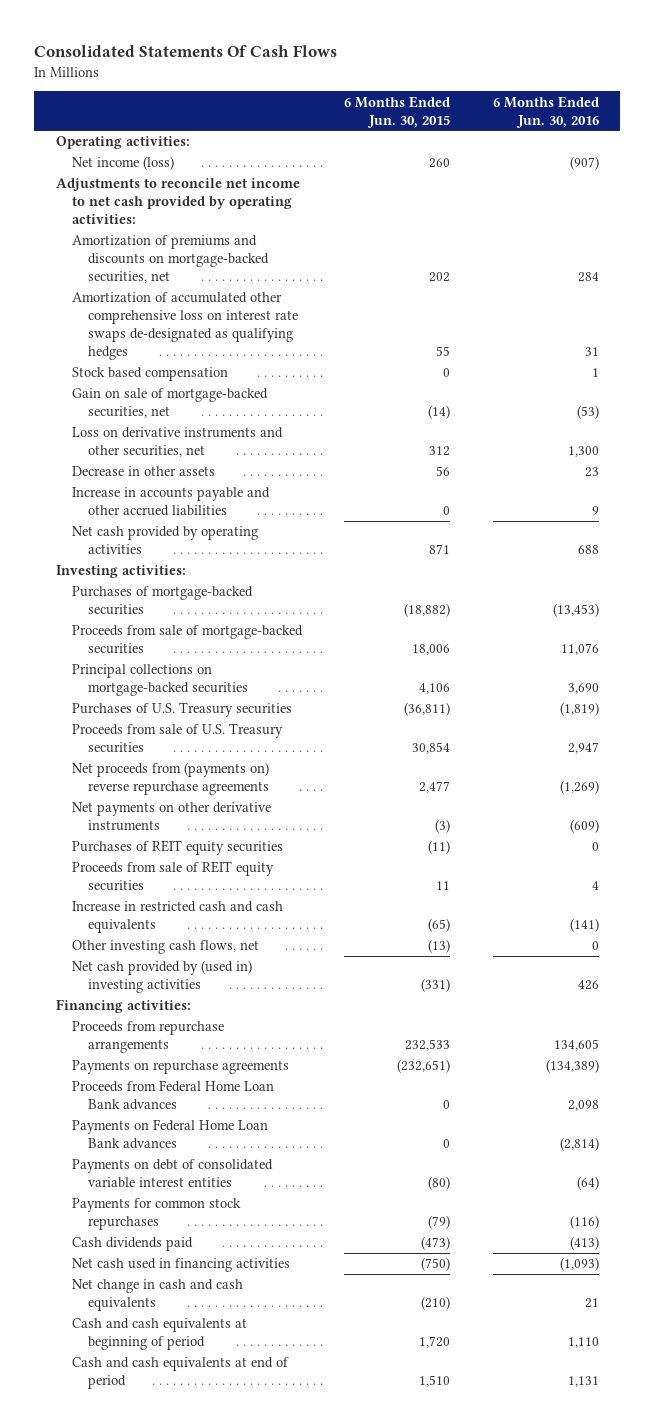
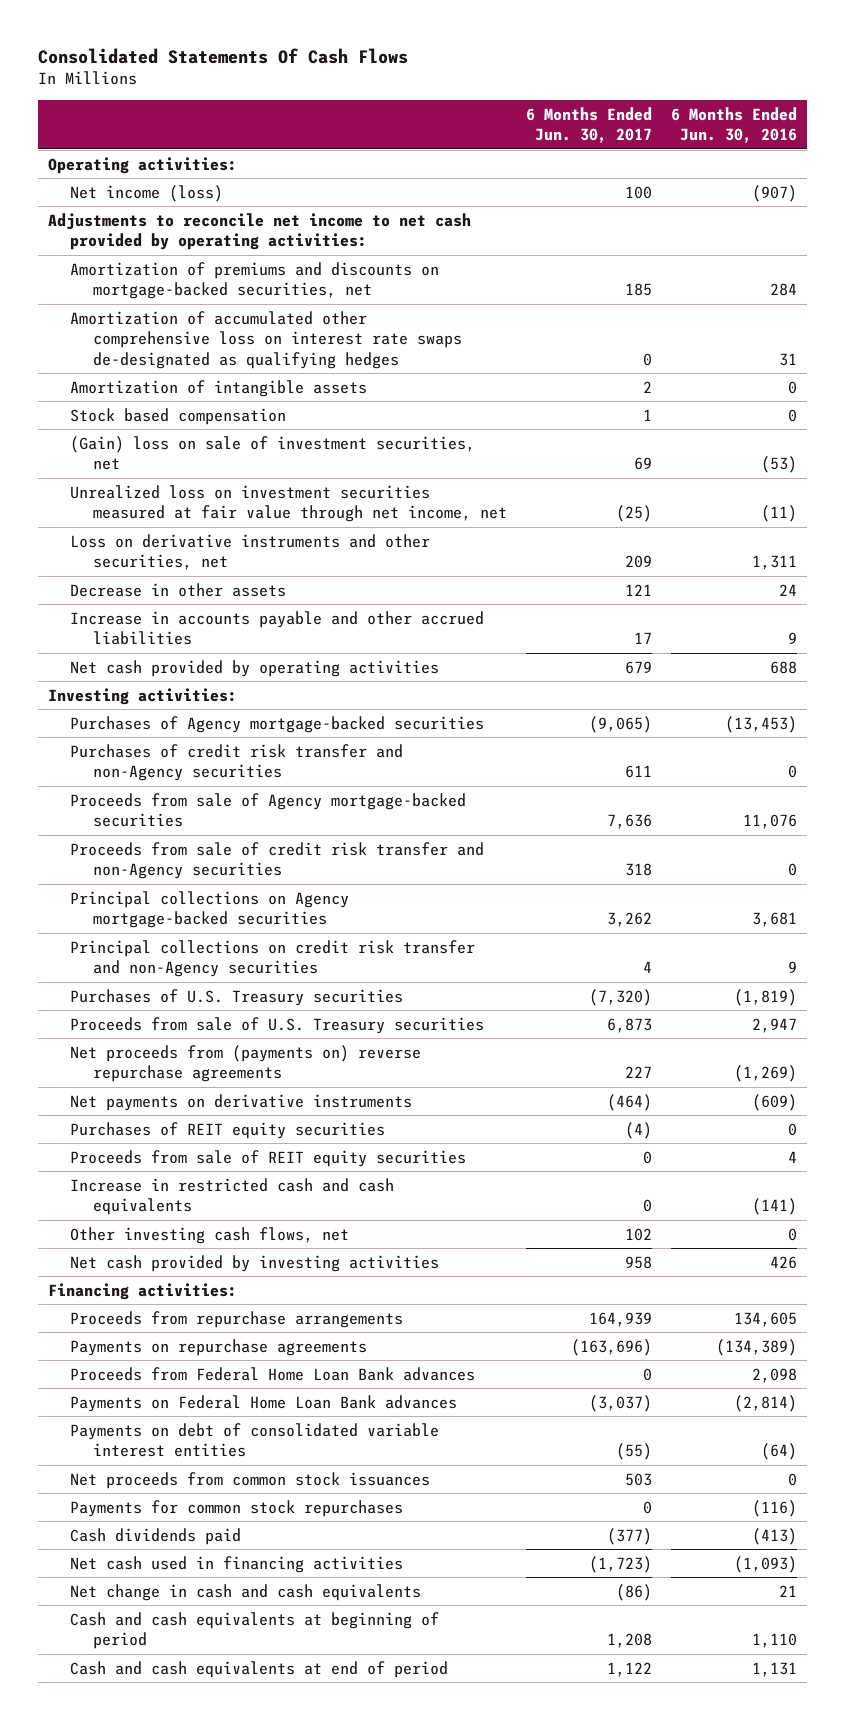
- | 6 Months Ended Jun. 30, 2015 | 6 Months Ended Jun. 30, 2016
+ | 6 Months Ended Jun. 30, 2017 | 6 Months Ended Jun. 30, 2016
- Stock based compensation | 0 | 1
- Gain on sale of mortgage-backed securities, net | (14) | (53)
- Loss on derivative instruments and other securities, net | 312 | 1,300
- Decrease in other assets | 56 | 23
+ Amortization of intangible assets | 2 | 0
+ Stock based compensation | 1 | 0
+ (Gain) loss on sale of investment securities, net | 69 | (53)
+ Unrealized loss on investment securities measured at fair value through net income, net | (25) | (11)
+ Loss on derivative instruments and other securities, net | 209 | 1,311
+ Decrease in other assets | 121 | 24
- Purchases of mortgage-backed securities | (18,882) | (13,453)
- Proceeds from sale of mortgage-backed securities | 18,006 | 11,076
- Principal collections on mortgage-backed securities | 4,106 | 3,690
+ Purchases of Agency mortgage-backed securities | (9,065) | (13,453)
+ Purchases of credit risk transfer and non-Agency securities | 611 | 0
+ Proceeds from sale of Agency mortgage-backed securities | 7,636 | 11,076
+ Proceeds from sale of credit risk transfer and non-Agency securities | 318 | 0
+ Principal collections on Agency mortgage-backed securities | 3,262 | 3,681
+ Principal collections on credit risk transfer and non-Agency securities | 4 | 9
- Net payments on other derivative instruments | (3) | (609)
+ Net payments on derivative instruments | (464) | (609)
- Net cash provided by (used in) investing activities | (331) | 426
+ Net cash provided by investing activities | 958 | 426
+ Net proceeds from common stock issuances | 503 | 0

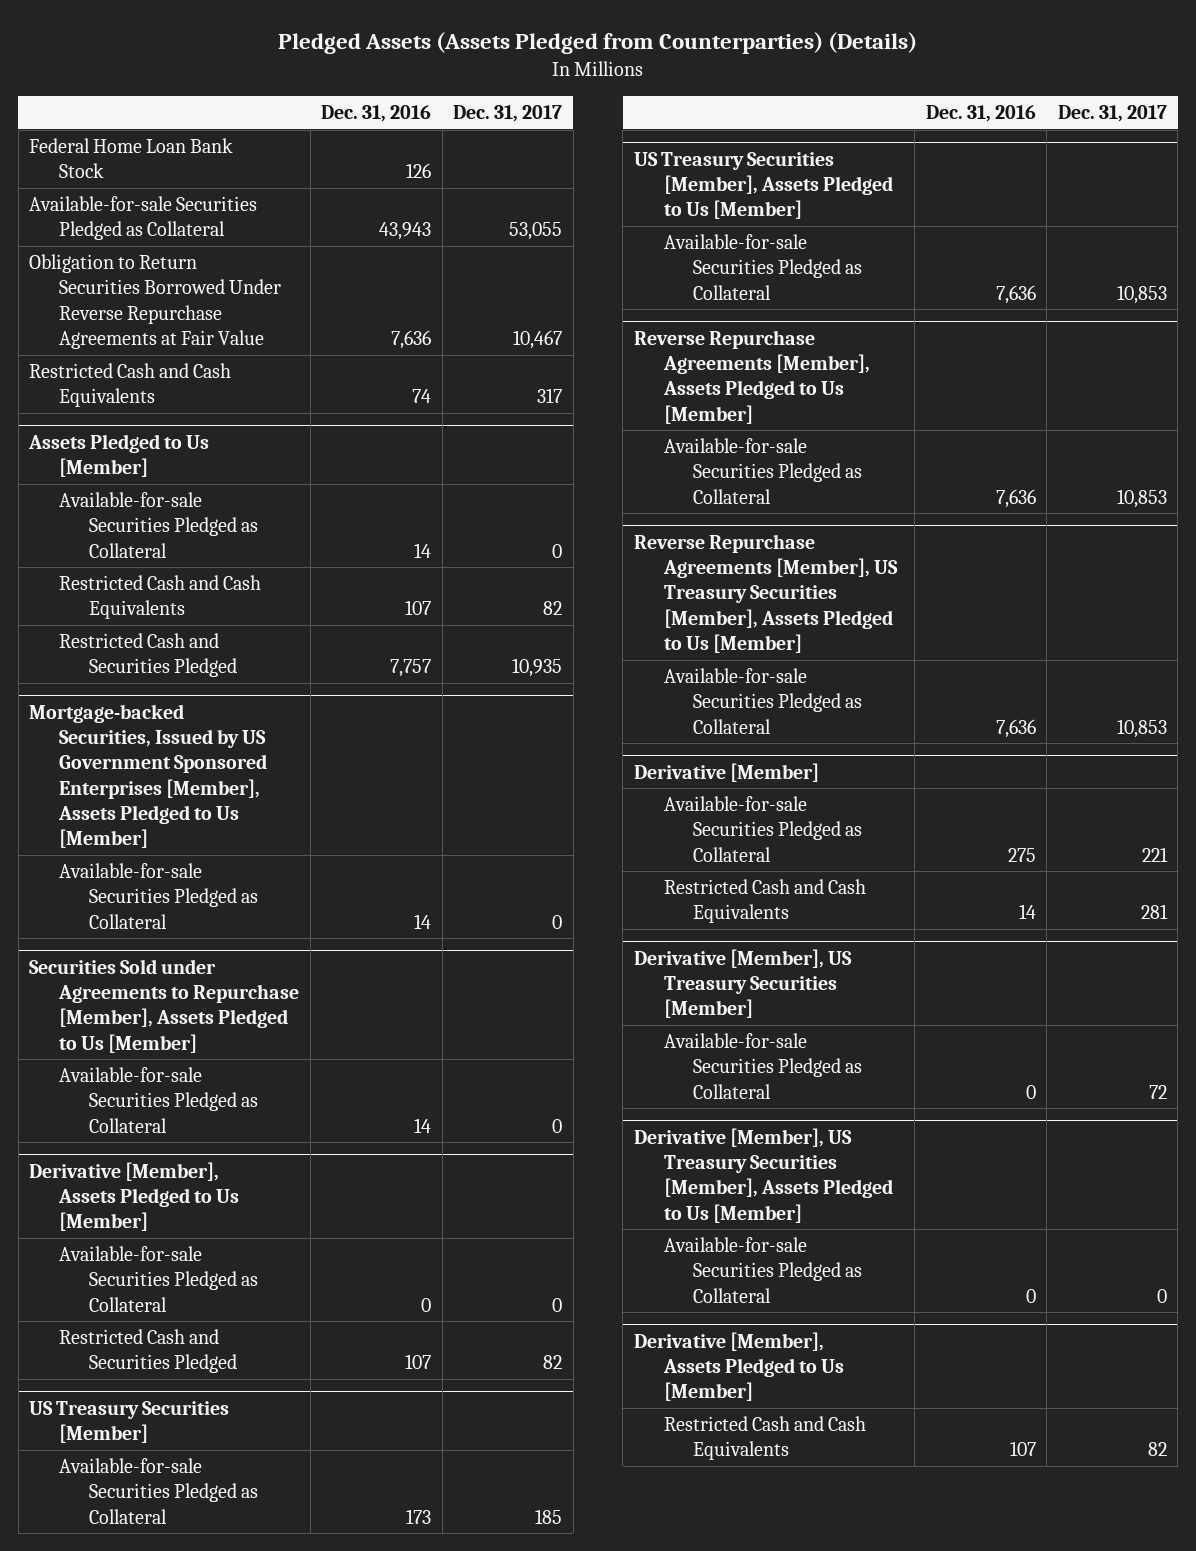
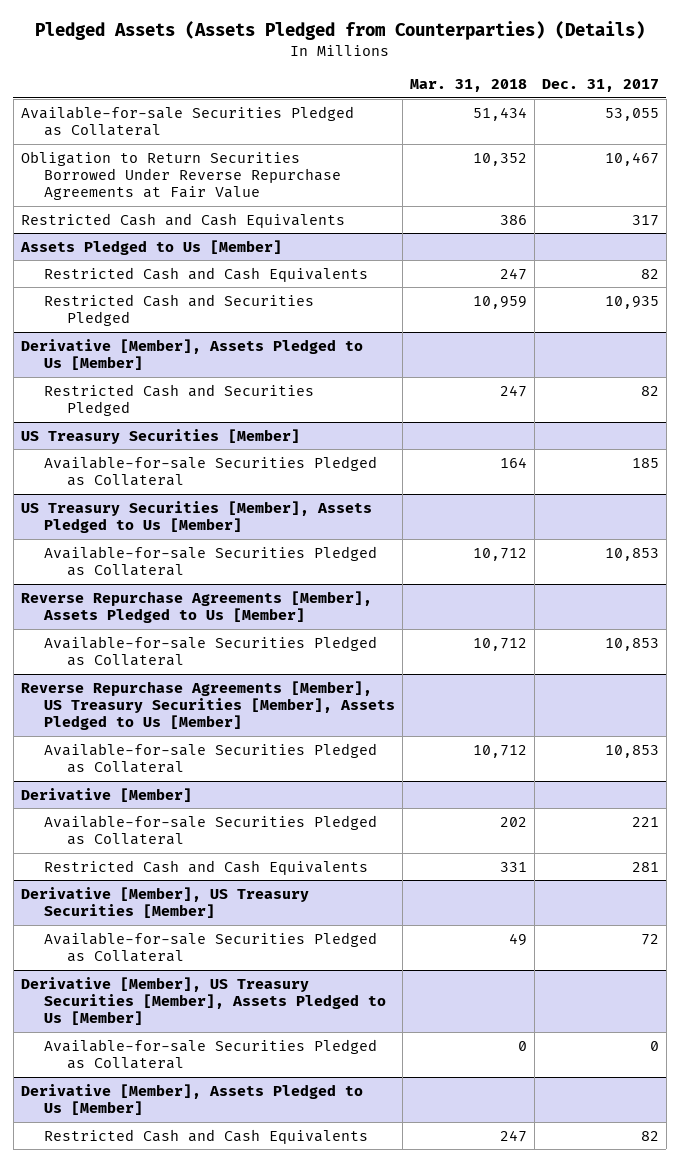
- | Dec. 31, 2016 | Dec. 31, 2017
+ | Mar. 31, 2018 | Dec. 31, 2017
- Federal Home Loan Bank Stock | 126 |
@ Assets Pledged to Us [Member]
- Available-for-sale Securities Pledged as Collateral | 14 | 0
- Mortgage-backed Securities, Issued by US Government Sponsored Enterprises [Member], Assets Pledged to Us [Member]
- Available-for-sale Securities Pledged as Collateral | 14 | 0
- Securities Sold under Agreements to Repurchase [Member], Assets Pledged to Us [Member]
- Available-for-sale Securities Pledged as Collateral | 14 | 0
@ Derivative [Member], Assets Pledged to Us [Member]
- Available-for-sale Securities Pledged as Collateral | 0 | 0

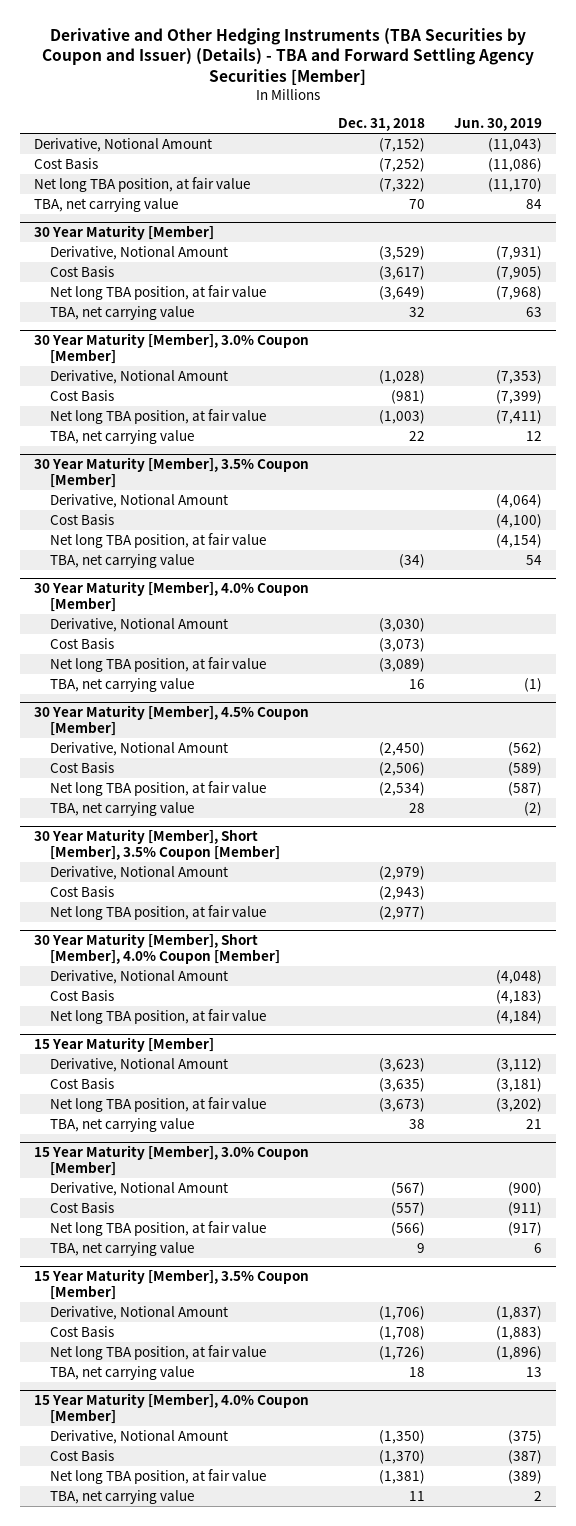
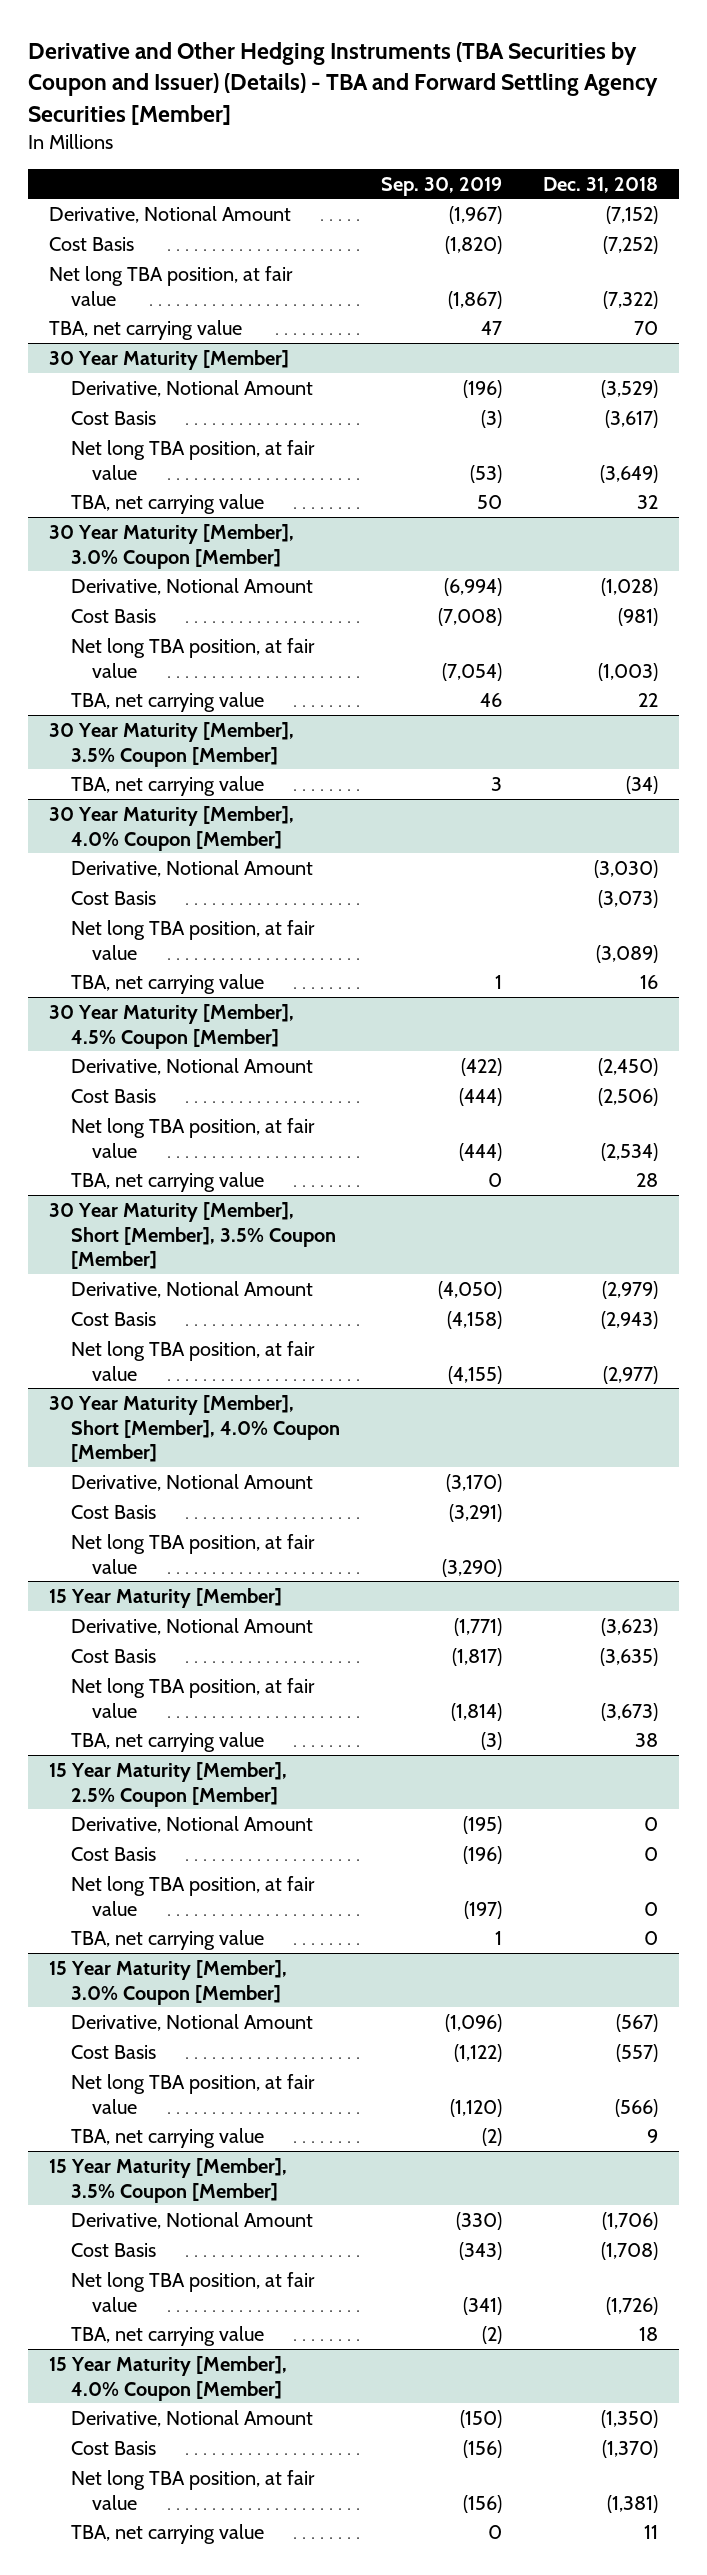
- | Dec. 31, 2018 | Jun. 30, 2019
+ | Sep. 30, 2019 | Dec. 31, 2018
@ 30 Year Maturity [Member], 3.5% Coupon [Member]
- Derivative, Notional Amount | | (4,064)
- Cost Basis | | (4,100)
- Net long TBA position, at fair value | | (4,154)
+ 15 Year Maturity [Member], 2.5% Coupon [Member]
+ Derivative, Notional Amount | (195) | 0
+ Cost Basis | (196) | 0
+ Net long TBA position, at fair value | (197) | 0
+ TBA, net carrying value | 1 | 0

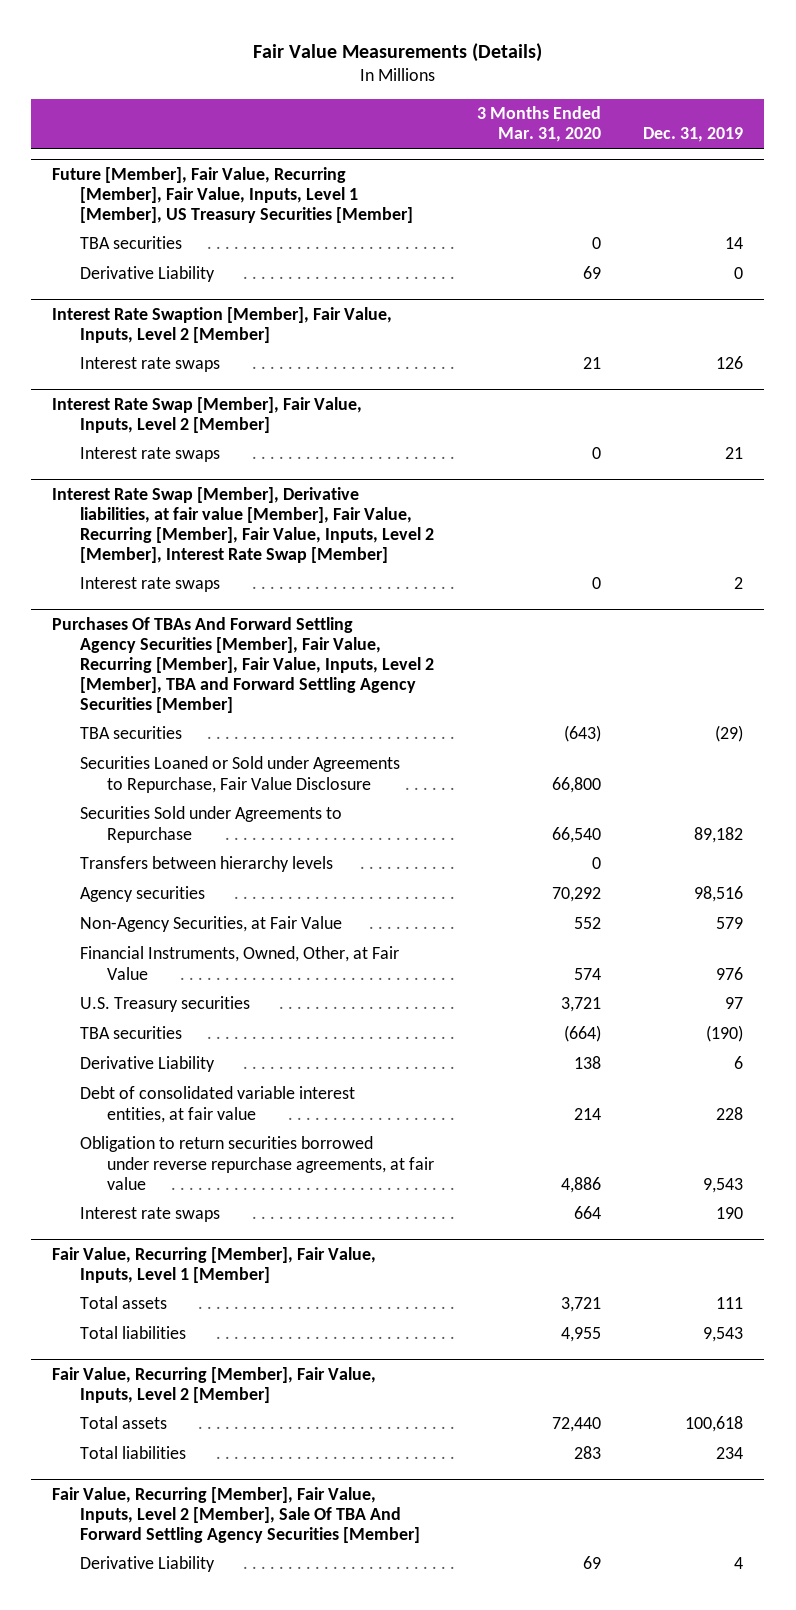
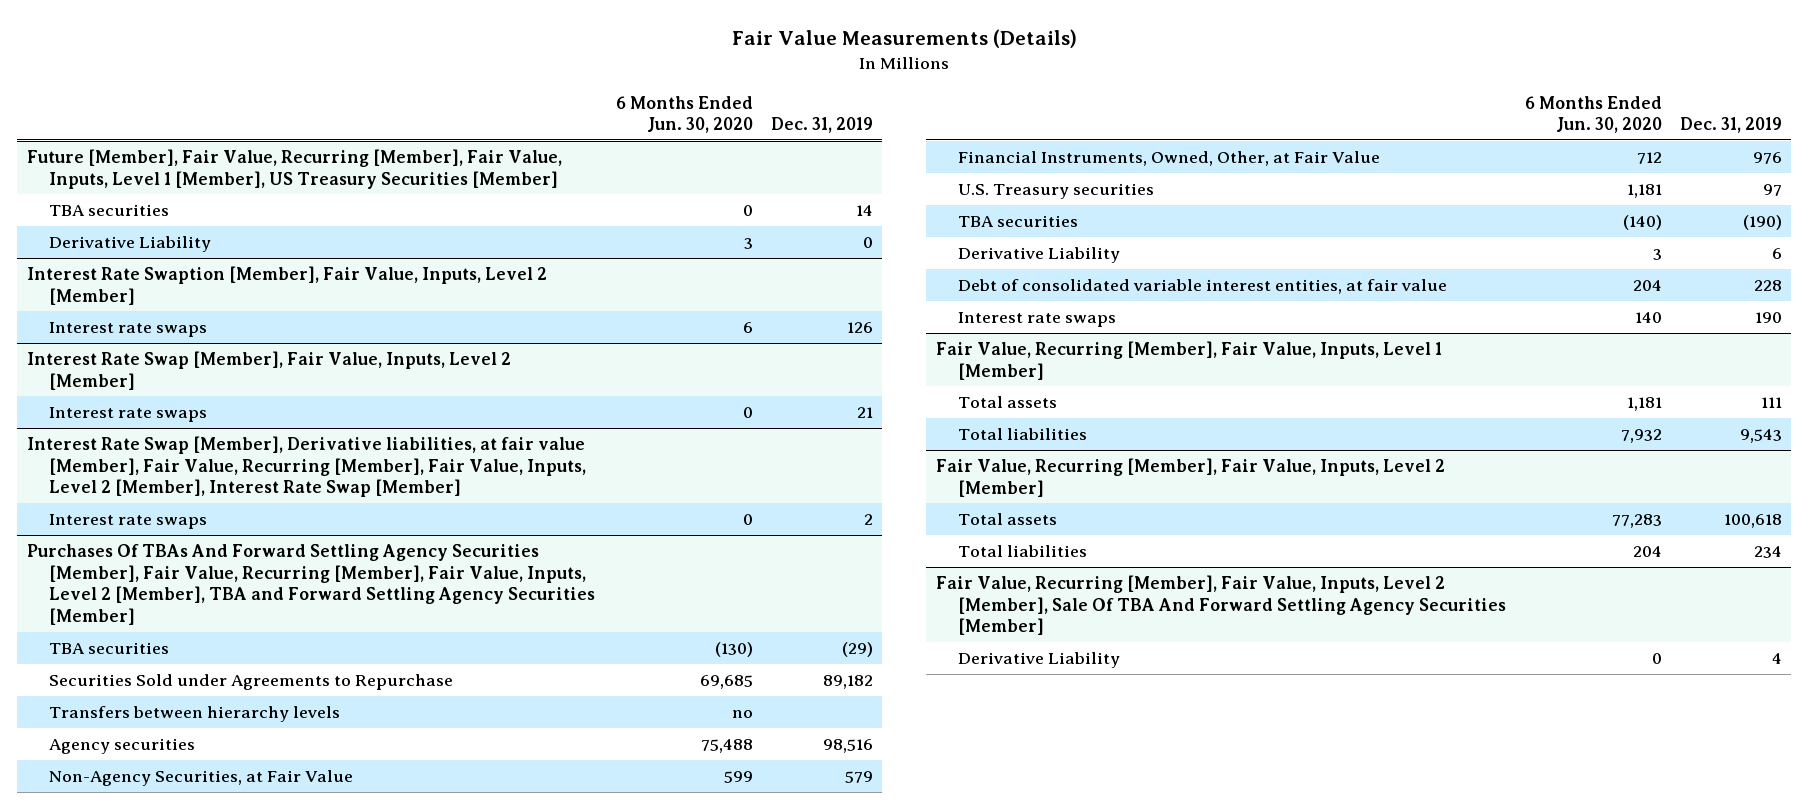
- | 3 Months Ended Mar. 31, 2020 | Dec. 31, 2019
+ | 6 Months Ended Jun. 30, 2020 | Dec. 31, 2019
@ Purchases Of TBAs And Forward Settling Agency Securities [Member], Fair Value, Recurring [Member], Fair Value, Inputs, Level 2 [Member], TBA and Forward Settling Agency Securities [Member]
- Securities Loaned or Sold under Agreements to Repurchase, Fair Value Disclosure | 66,800 |
- Obligation to return securities borrowed under reverse repurchase agreements, at fair value | 4,886 | 9,543

